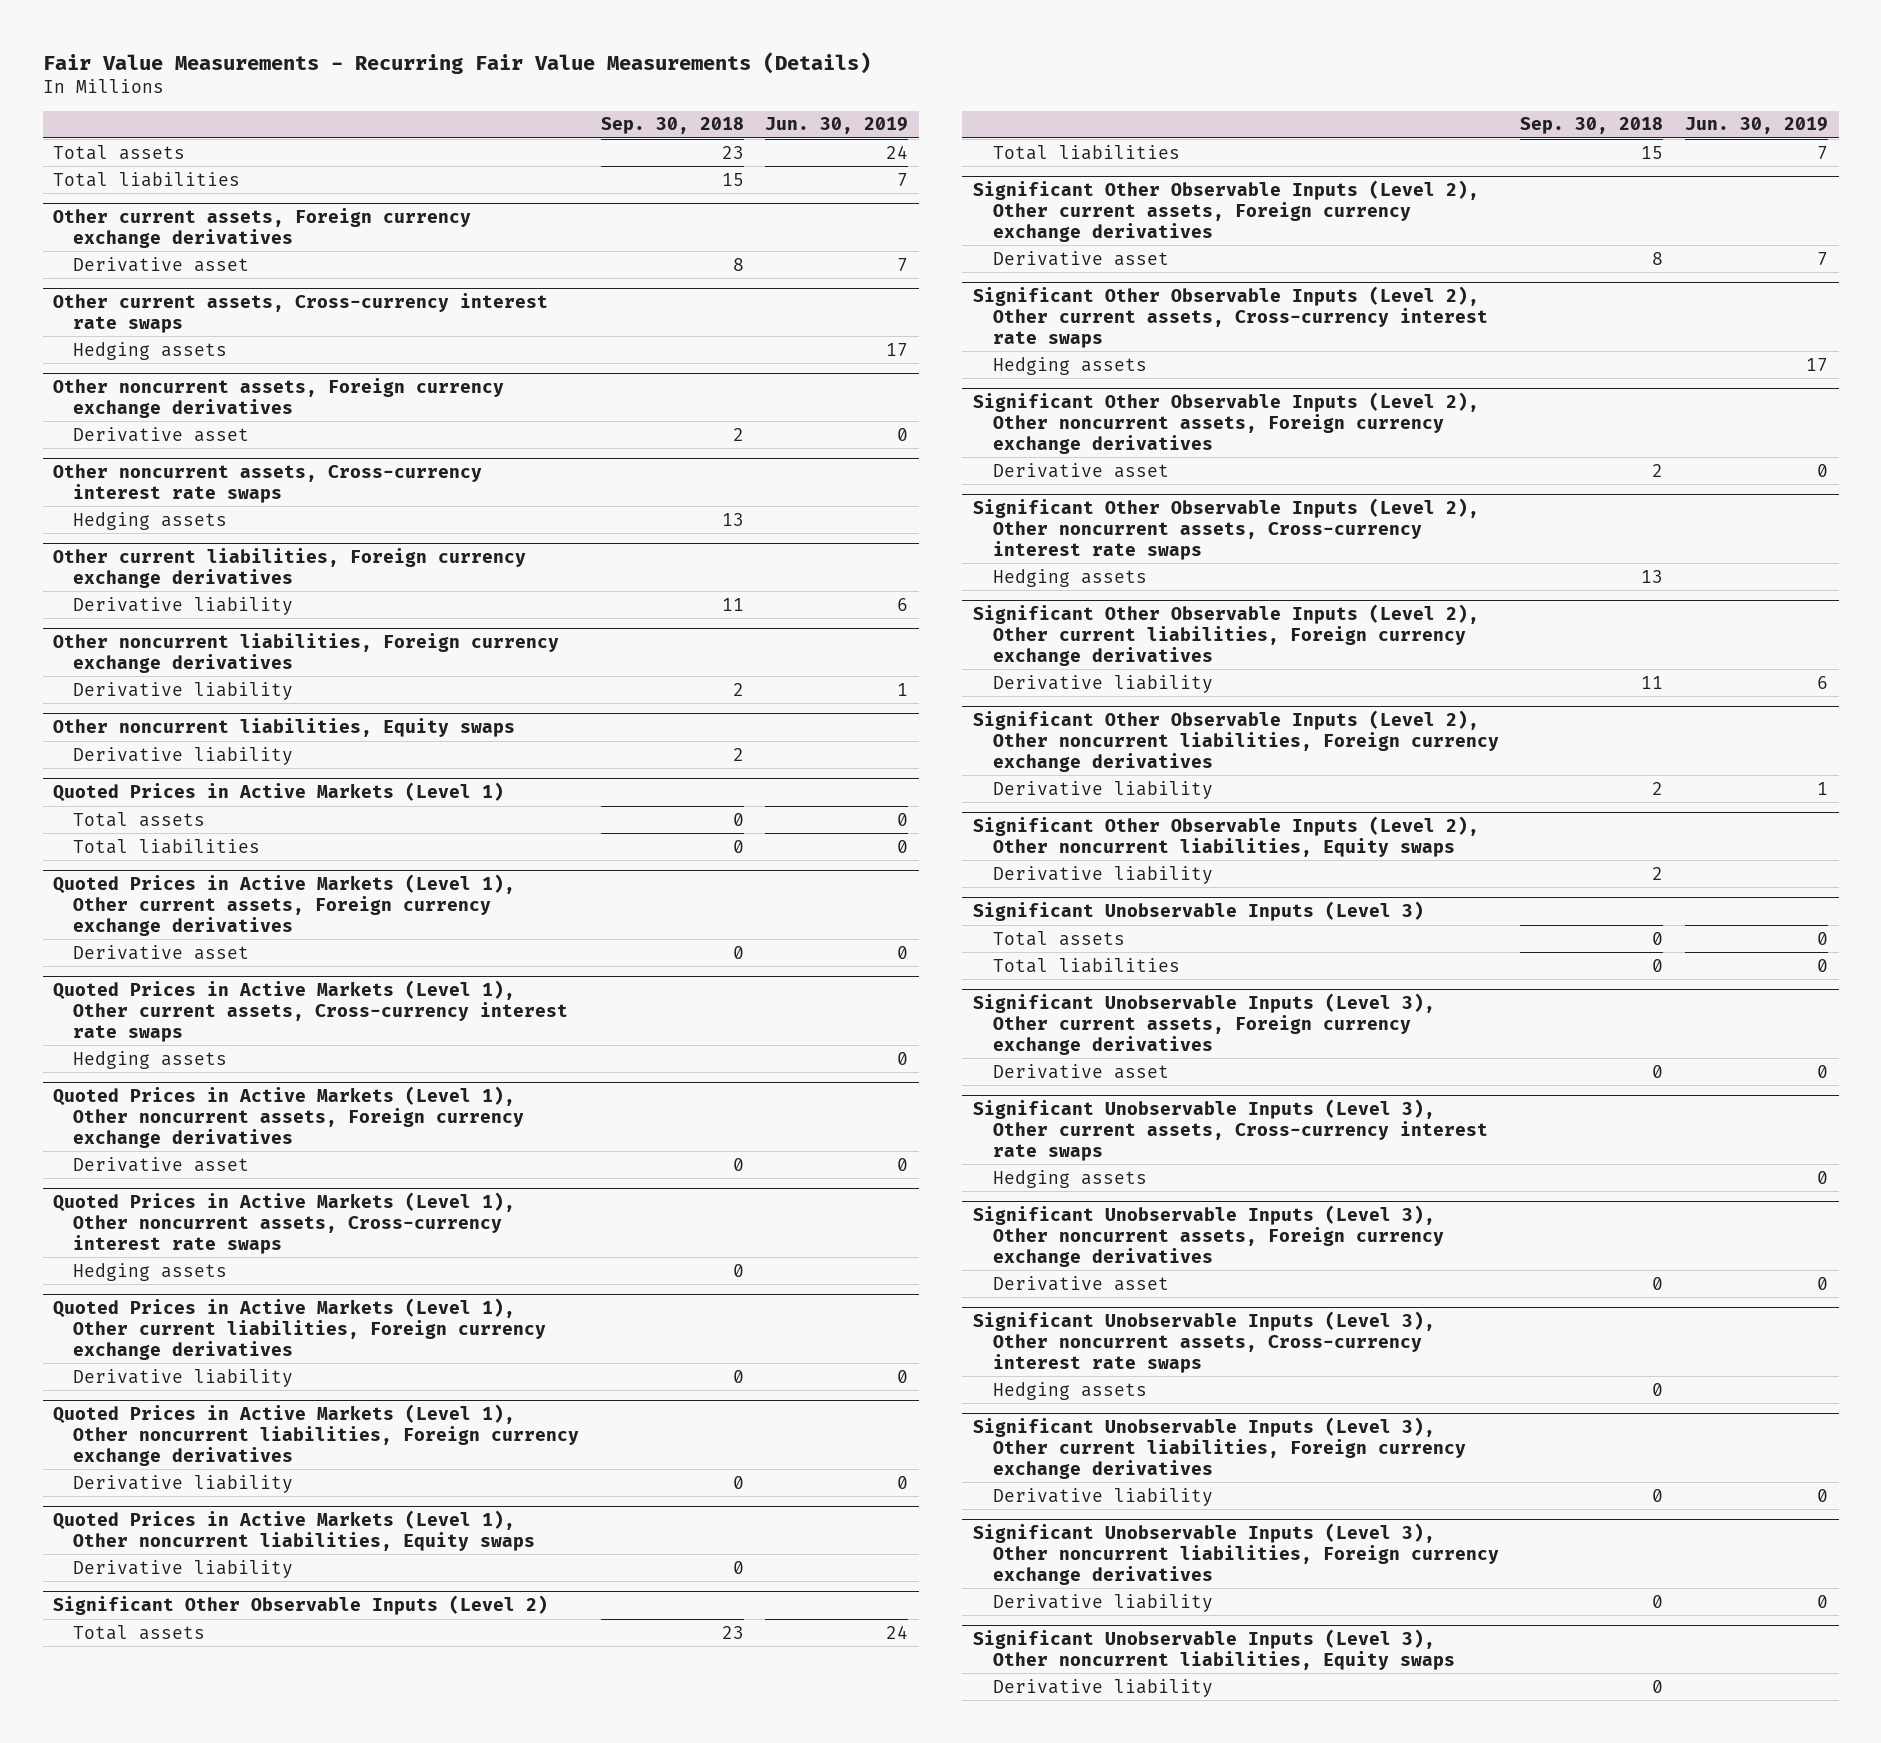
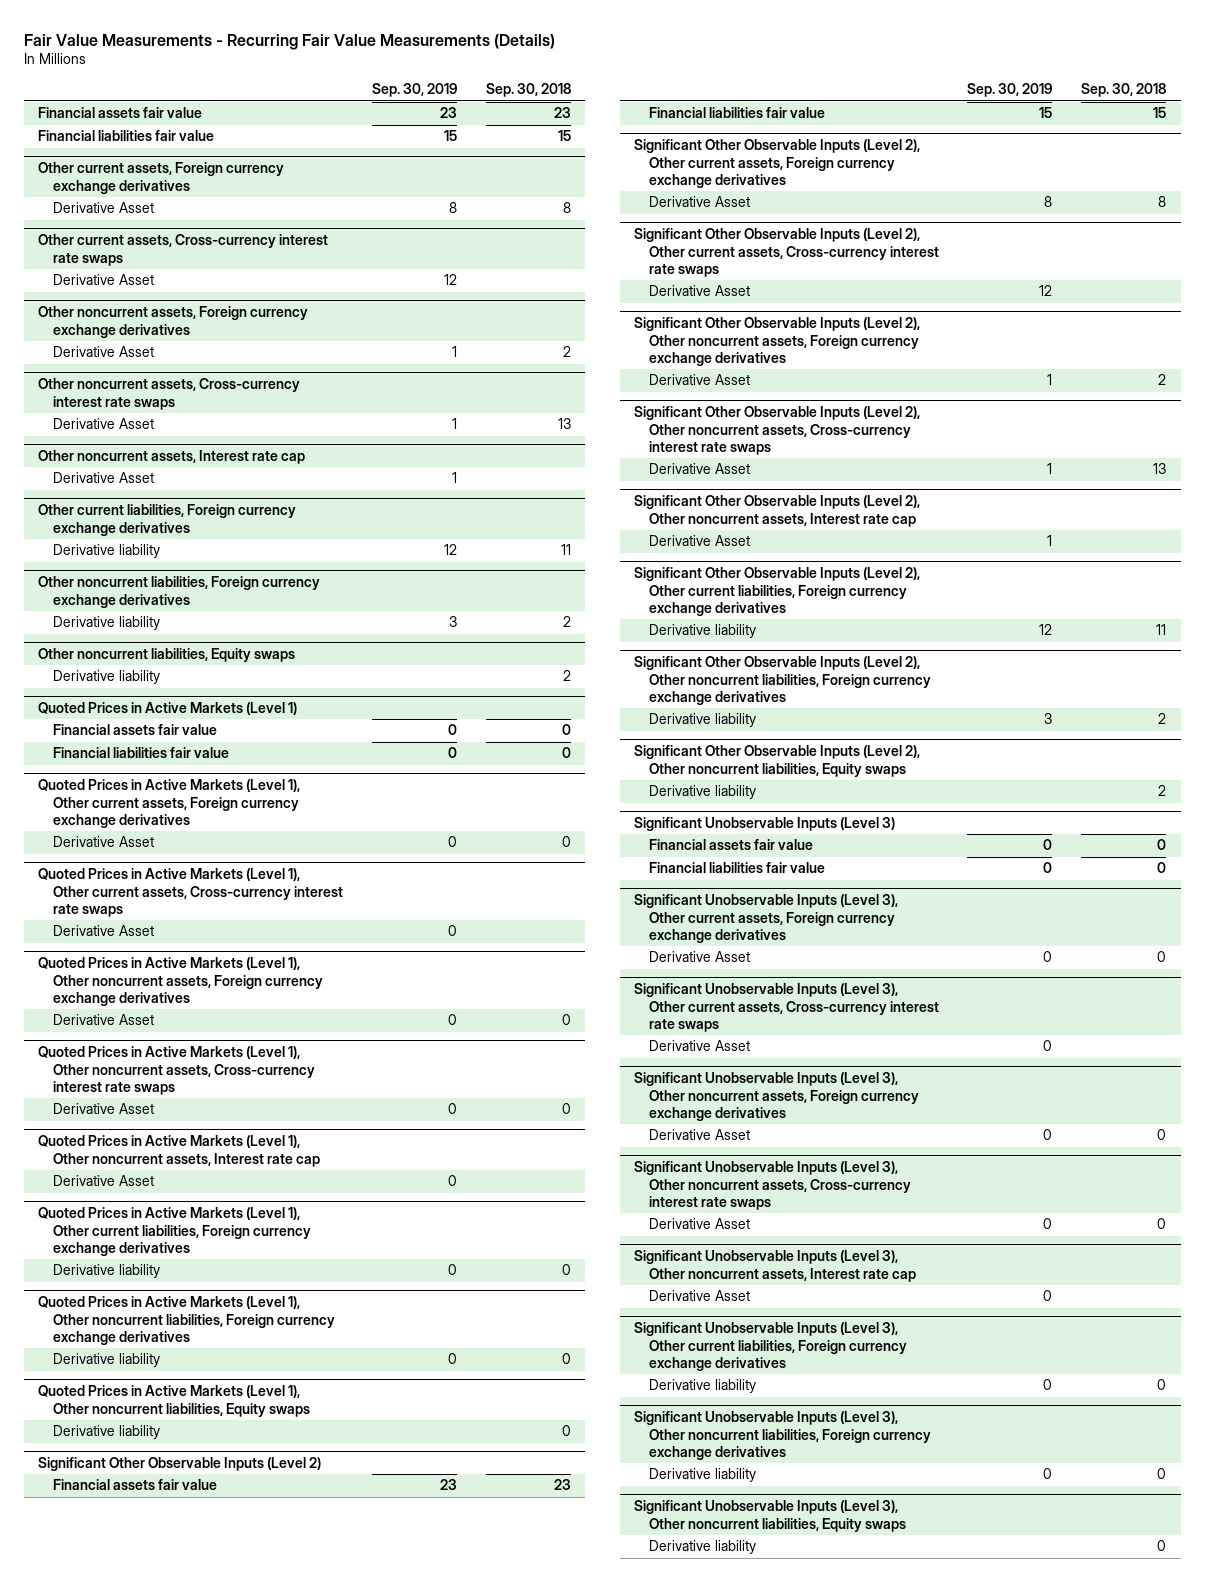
- | Sep. 30, 2018 | Jun. 30, 2019
+ | Sep. 30, 2019 | Sep. 30, 2018
- Total assets | 23 | 24
- Total liabilities | 15 | 7
+ Financial assets fair value | 23 | 23
+ Financial liabilities fair value | 15 | 15
@ Other current assets, Foreign currency exchange derivatives
- Derivative asset | 8 | 7
+ Derivative Asset | 8 | 8
@ Other current assets, Cross-currency interest rate swaps
- Hedging assets | | 17
+ Derivative Asset | 12 |
@ Other noncurrent assets, Foreign currency exchange derivatives
- Derivative asset | 2 | 0
+ Derivative Asset | 1 | 2
@ Other noncurrent assets, Cross-currency interest rate swaps
- Hedging assets | 13 |
+ Derivative Asset | 1 | 13
+ Other noncurrent assets, Interest rate cap
+ Derivative Asset | 1 |
@ Quoted Prices in Active Markets (Level 1)
- Total assets | 0 | 0
- Total liabilities | 0 | 0
+ Financial assets fair value | 0 | 0
+ Financial liabilities fair value | 0 | 0
@ Quoted Prices in Active Markets (Level 1), Other current assets, Foreign currency exchange derivatives
- Derivative asset | 0 | 0
+ Derivative Asset | 0 | 0
@ Quoted Prices in Active Markets (Level 1), Other current assets, Cross-currency interest rate swaps
- Hedging assets | | 0
+ Derivative Asset | 0 |
@ Quoted Prices in Active Markets (Level 1), Other noncurrent assets, Foreign currency exchange derivatives
- Derivative asset | 0 | 0
+ Derivative Asset | 0 | 0
@ Quoted Prices in Active Markets (Level 1), Other noncurrent assets, Cross-currency interest rate swaps
- Hedging assets | 0 |
+ Derivative Asset | 0 | 0
+ Quoted Prices in Active Markets (Level 1), Other noncurrent assets, Interest rate cap
+ Derivative Asset | 0 |
@ Significant Other Observable Inputs (Level 2)
- Total assets | 23 | 24
- Total liabilities | 15 | 7
+ Financial assets fair value | 23 | 23
+ Financial liabilities fair value | 15 | 15
@ Significant Other Observable Inputs (Level 2), Other current assets, Foreign currency exchange derivatives
- Derivative asset | 8 | 7
+ Derivative Asset | 8 | 8
@ Significant Other Observable Inputs (Level 2), Other current assets, Cross-currency interest rate swaps
- Hedging assets | | 17
+ Derivative Asset | 12 |
@ Significant Other Observable Inputs (Level 2), Other noncurrent assets, Foreign currency exchange derivatives
- Derivative asset | 2 | 0
+ Derivative Asset | 1 | 2
@ Significant Other Observable Inputs (Level 2), Other noncurrent assets, Cross-currency interest rate swaps
- Hedging assets | 13 |
+ Derivative Asset | 1 | 13
+ Significant Other Observable Inputs (Level 2), Other noncurrent assets, Interest rate cap
+ Derivative Asset | 1 |
@ Significant Unobservable Inputs (Level 3)
- Total assets | 0 | 0
- Total liabilities | 0 | 0
+ Financial assets fair value | 0 | 0
+ Financial liabilities fair value | 0 | 0
@ Significant Unobservable Inputs (Level 3), Other current assets, Foreign currency exchange derivatives
- Derivative asset | 0 | 0
+ Derivative Asset | 0 | 0
@ Significant Unobservable Inputs (Level 3), Other current assets, Cross-currency interest rate swaps
- Hedging assets | | 0
+ Derivative Asset | 0 |
@ Significant Unobservable Inputs (Level 3), Other noncurrent assets, Foreign currency exchange derivatives
- Derivative asset | 0 | 0
+ Derivative Asset | 0 | 0
@ Significant Unobservable Inputs (Level 3), Other noncurrent assets, Cross-currency interest rate swaps
- Hedging assets | 0 |
+ Derivative Asset | 0 | 0
+ Significant Unobservable Inputs (Level 3), Other noncurrent assets, Interest rate cap
+ Derivative Asset | 0 |

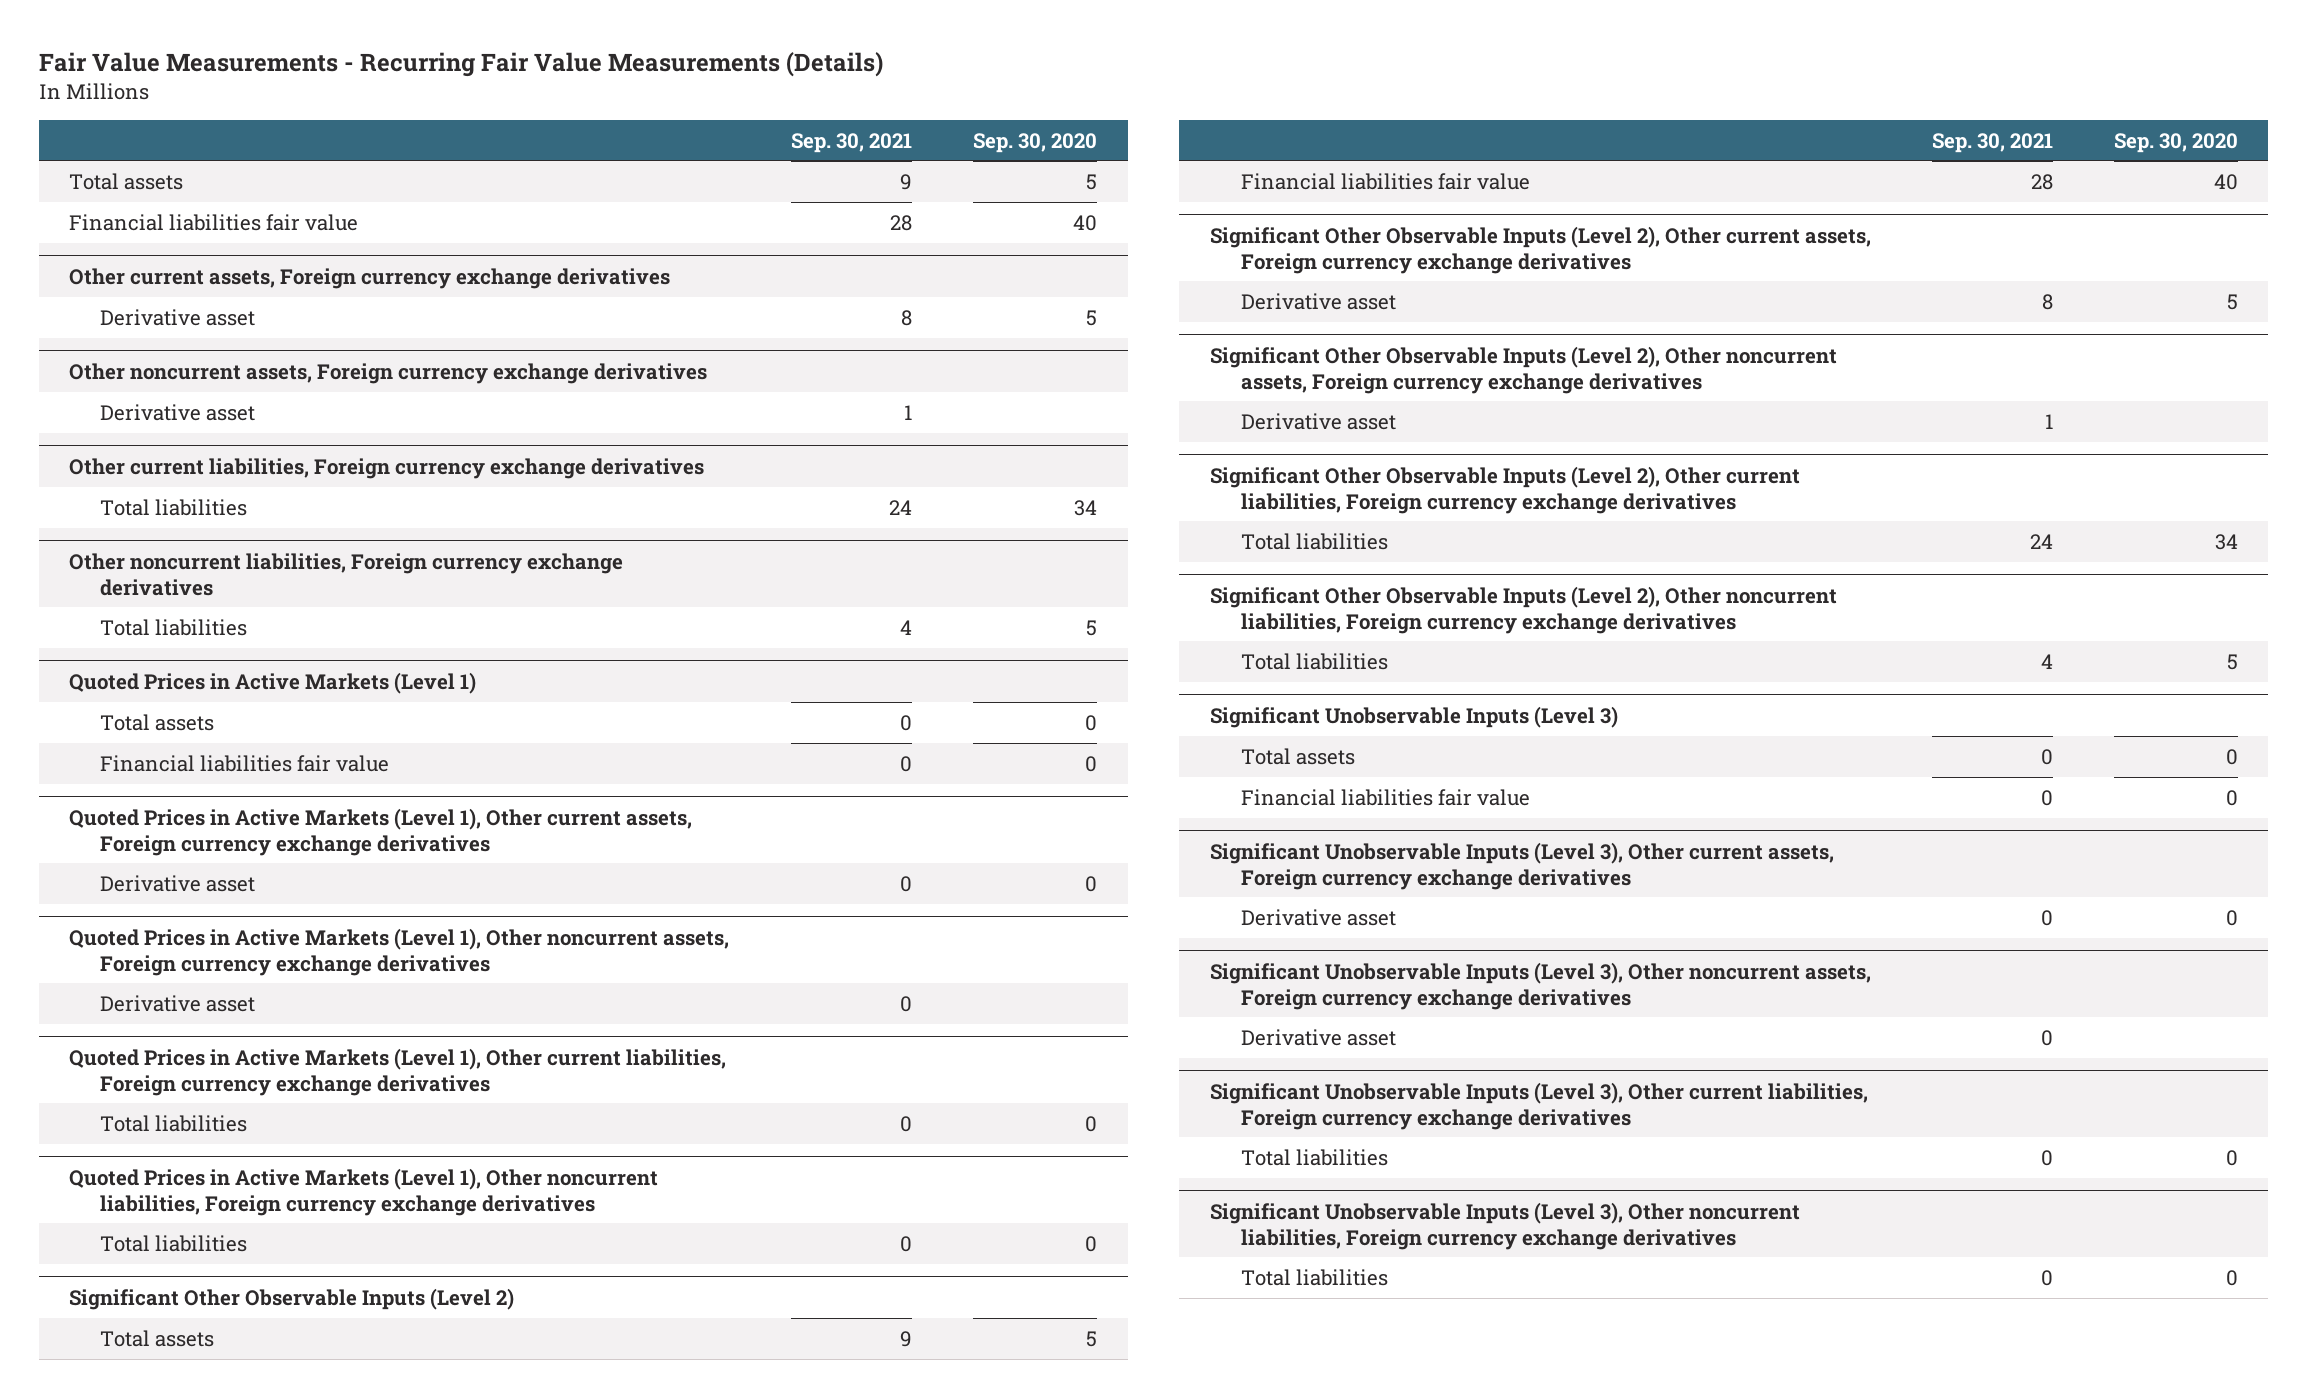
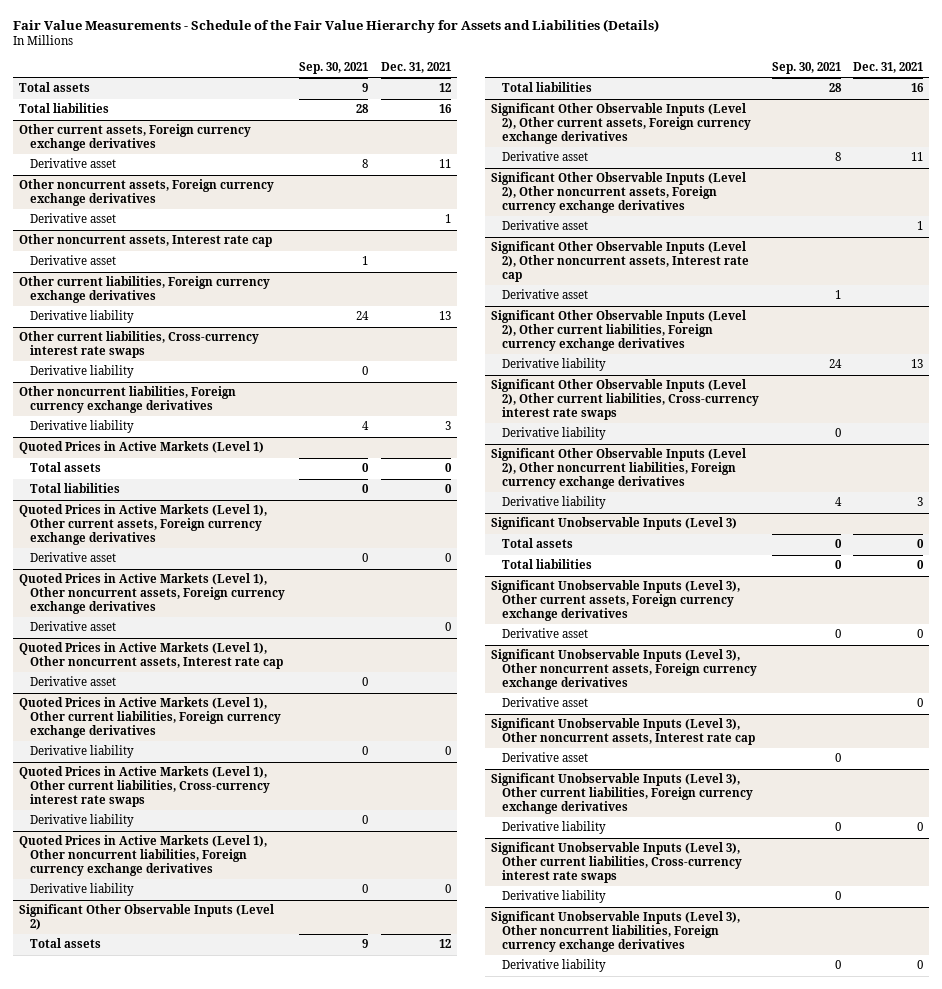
- Fair Value Measurements - Recurring Fair Value Measurements (Details)
+ Fair Value Measurements - Schedule of the Fair Value Hierarchy for Assets and Liabilities (Details)
- | Sep. 30, 2021 | Sep. 30, 2020
+ | Sep. 30, 2021 | Dec. 31, 2021
- Financial liabilities fair value | 28 | 40
+ Total liabilities | 28 | 16
@ Other noncurrent assets, Foreign currency exchange derivatives
+ Derivative asset | | 1
+ Other noncurrent assets, Interest rate cap
@ Other current liabilities, Foreign currency exchange derivatives
- Total liabilities | 24 | 34
+ Derivative liability | 24 | 13
+ Other current liabilities, Cross-currency interest rate swaps
+ Derivative liability | 0 |
@ Other noncurrent liabilities, Foreign currency exchange derivatives
- Total liabilities | 4 | 5
+ Derivative liability | 4 | 3
@ Quoted Prices in Active Markets (Level 1)
- Financial liabilities fair value | 0 | 0
+ Total liabilities | 0 | 0
@ Quoted Prices in Active Markets (Level 1), Other noncurrent assets, Foreign currency exchange derivatives
+ Derivative asset | | 0
+ Quoted Prices in Active Markets (Level 1), Other noncurrent assets, Interest rate cap
@ Quoted Prices in Active Markets (Level 1), Other current liabilities, Foreign currency exchange derivatives
- Total liabilities | 0 | 0
+ Derivative liability | 0 | 0
+ Quoted Prices in Active Markets (Level 1), Other current liabilities, Cross-currency interest rate swaps
+ Derivative liability | 0 |
@ Quoted Prices in Active Markets (Level 1), Other noncurrent liabilities, Foreign currency exchange derivatives
- Total liabilities | 0 | 0
+ Derivative liability | 0 | 0
@ Significant Other Observable Inputs (Level 2)
- Financial liabilities fair value | 28 | 40
+ Total liabilities | 28 | 16
@ Significant Other Observable Inputs (Level 2), Other noncurrent assets, Foreign currency exchange derivatives
+ Derivative asset | | 1
+ Significant Other Observable Inputs (Level 2), Other noncurrent assets, Interest rate cap
@ Significant Other Observable Inputs (Level 2), Other current liabilities, Foreign currency exchange derivatives
- Total liabilities | 24 | 34
+ Derivative liability | 24 | 13
+ Significant Other Observable Inputs (Level 2), Other current liabilities, Cross-currency interest rate swaps
+ Derivative liability | 0 |
@ Significant Other Observable Inputs (Level 2), Other noncurrent liabilities, Foreign currency exchange derivatives
- Total liabilities | 4 | 5
+ Derivative liability | 4 | 3
@ Significant Unobservable Inputs (Level 3)
- Financial liabilities fair value | 0 | 0
+ Total liabilities | 0 | 0
@ Significant Unobservable Inputs (Level 3), Other noncurrent assets, Foreign currency exchange derivatives
+ Derivative asset | | 0
+ Significant Unobservable Inputs (Level 3), Other noncurrent assets, Interest rate cap
@ Significant Unobservable Inputs (Level 3), Other current liabilities, Foreign currency exchange derivatives
- Total liabilities | 0 | 0
+ Derivative liability | 0 | 0
+ Significant Unobservable Inputs (Level 3), Other current liabilities, Cross-currency interest rate swaps
+ Derivative liability | 0 |
@ Significant Unobservable Inputs (Level 3), Other noncurrent liabilities, Foreign currency exchange derivatives
- Total liabilities | 0 | 0
+ Derivative liability | 0 | 0

